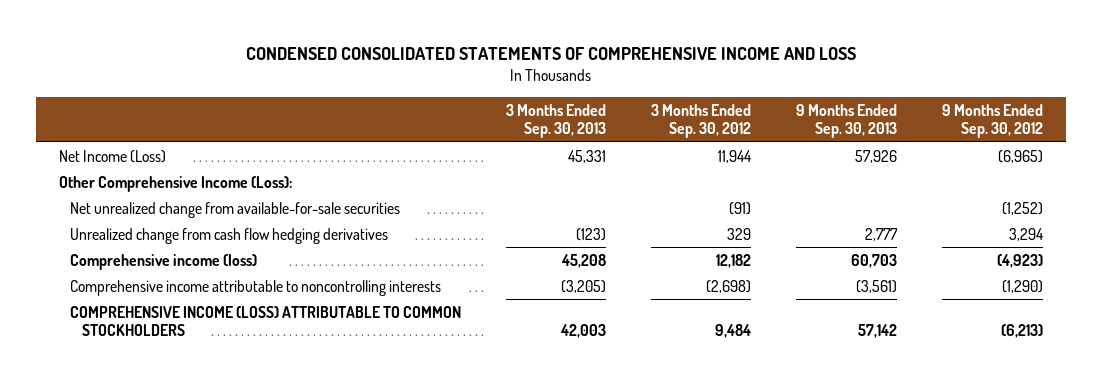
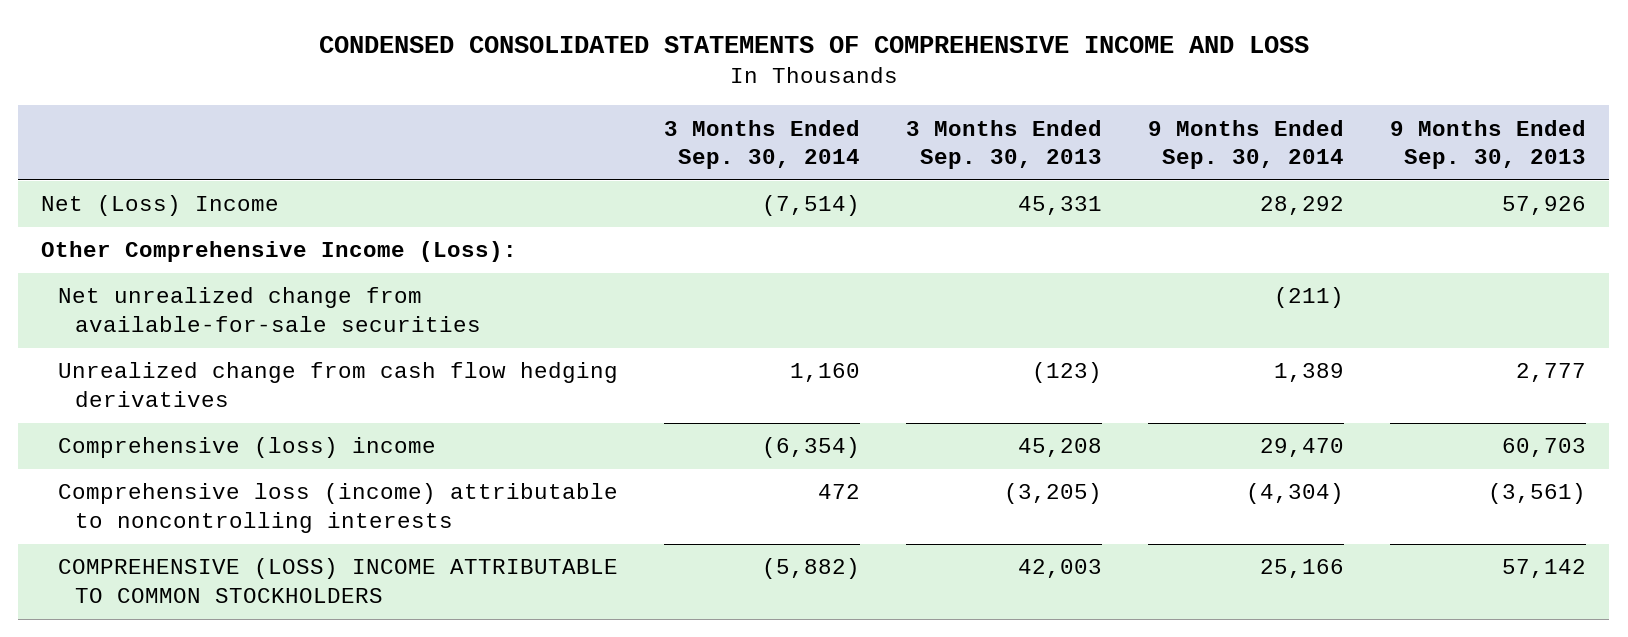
- | 3 Months Ended Sep. 30, 2013 | 3 Months Ended Sep. 30, 2012 | 9 Months Ended Sep. 30, 2013 | 9 Months Ended Sep. 30, 2012
+ | 3 Months Ended Sep. 30, 2014 | 3 Months Ended Sep. 30, 2013 | 9 Months Ended Sep. 30, 2014 | 9 Months Ended Sep. 30, 2013
- Net Income (Loss) | 45,331 | 11,944 | 57,926 | (6,965)
+ Net (Loss) Income | (7,514) | 45,331 | 28,292 | 57,926
- Comprehensive income (loss) | 45,208 | 12,182 | 60,703 | (4,923)
- Comprehensive income attributable to noncontrolling interests | (3,205) | (2,698) | (3,561) | (1,290)
- COMPREHENSIVE INCOME (LOSS) ATTRIBUTABLE TO COMMON STOCKHOLDERS | 42,003 | 9,484 | 57,142 | (6,213)
+ Comprehensive (loss) income | (6,354) | 45,208 | 29,470 | 60,703
+ Comprehensive loss (income) attributable to noncontrolling interests | 472 | (3,205) | (4,304) | (3,561)
+ COMPREHENSIVE (LOSS) INCOME ATTRIBUTABLE TO COMMON STOCKHOLDERS | (5,882) | 42,003 | 25,166 | 57,142

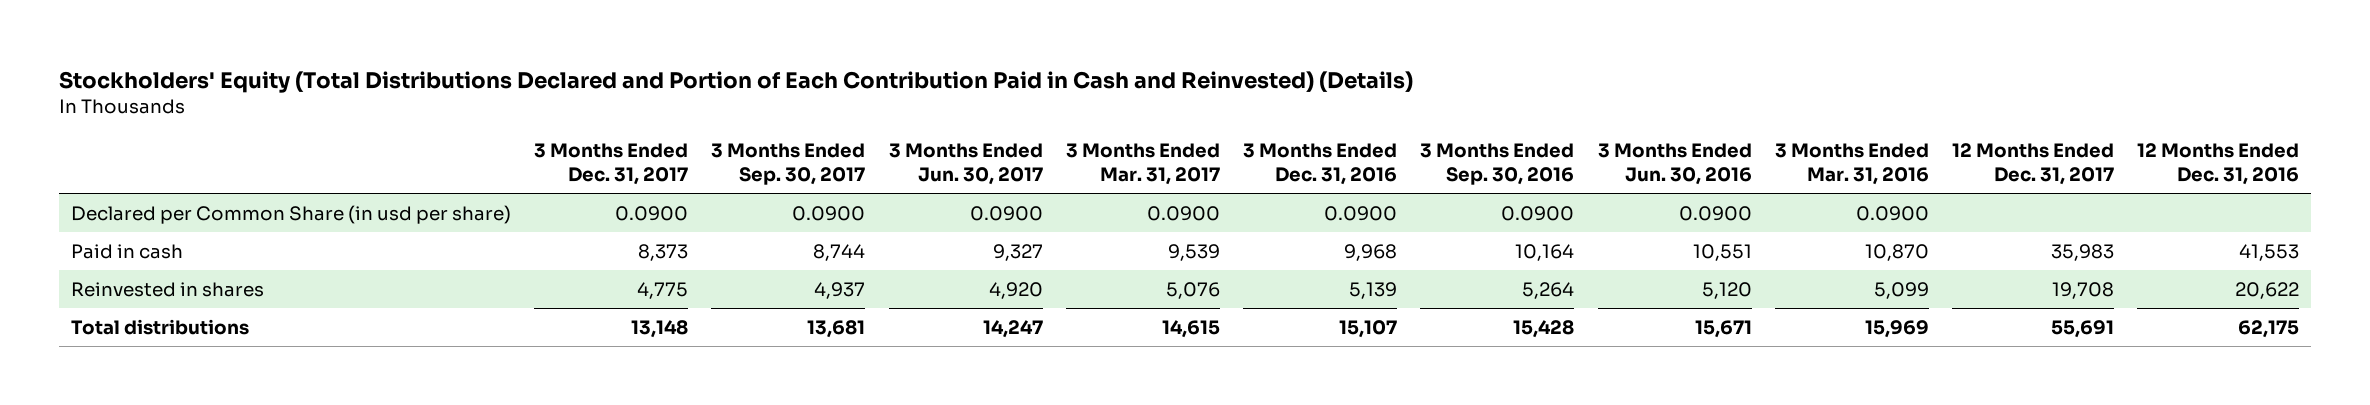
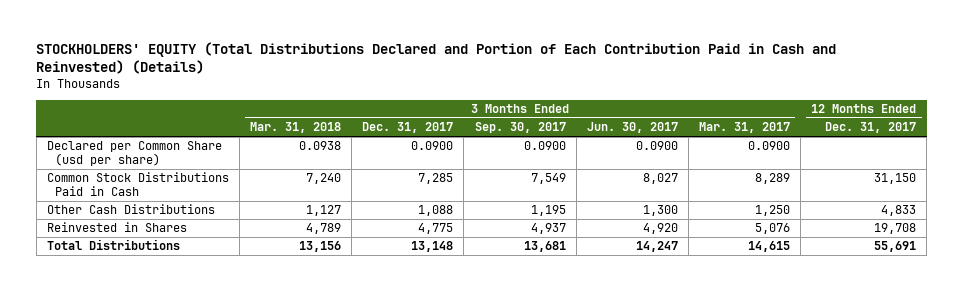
- Stockholders' Equity (Total Distributions Declared and Portion of Each Contribution Paid in Cash and Reinvested) (Details)
+ STOCKHOLDERS' EQUITY (Total Distributions Declared and Portion of Each Contribution Paid in Cash and Reinvested) (Details)
- | 3 Months Ended Dec. 31, 2017 | 3 Months Ended Sep. 30, 2017 | 3 Months Ended Jun. 30, 2017 | 3 Months Ended Mar. 31, 2017 | 3 Months Ended Dec. 31, 2016 | 3 Months Ended Sep. 30, 2016 | 3 Months Ended Jun. 30, 2016 | 3 Months Ended Mar. 31, 2016 | 12 Months Ended Dec. 31, 2017 | 12 Months Ended Dec. 31, 2016
+ | 3 Months Ended Mar. 31, 2018 | 3 Months Ended Dec. 31, 2017 | 3 Months Ended Sep. 30, 2017 | 3 Months Ended Jun. 30, 2017 | 3 Months Ended Mar. 31, 2017 | 12 Months Ended Dec. 31, 2017
- Declared per Common Share (in usd per share) | 0.0900 | 0.0900 | 0.0900 | 0.0900 | 0.0900 | 0.0900 | 0.0900 | 0.0900 | |
- Paid in cash | 8,373 | 8,744 | 9,327 | 9,539 | 9,968 | 10,164 | 10,551 | 10,870 | 35,983 | 41,553
- Reinvested in shares | 4,775 | 4,937 | 4,920 | 5,076 | 5,139 | 5,264 | 5,120 | 5,099 | 19,708 | 20,622
- Total distributions | 13,148 | 13,681 | 14,247 | 14,615 | 15,107 | 15,428 | 15,671 | 15,969 | 55,691 | 62,175
+ Declared per Common Share (usd per share) | 0.0938 | 0.0900 | 0.0900 | 0.0900 | 0.0900 |
+ Common Stock Distributions Paid in Cash | 7,240 | 7,285 | 7,549 | 8,027 | 8,289 | 31,150
+ Other Cash Distributions | 1,127 | 1,088 | 1,195 | 1,300 | 1,250 | 4,833
+ Reinvested in Shares | 4,789 | 4,775 | 4,937 | 4,920 | 5,076 | 19,708
+ Total Distributions | 13,156 | 13,148 | 13,681 | 14,247 | 14,615 | 55,691

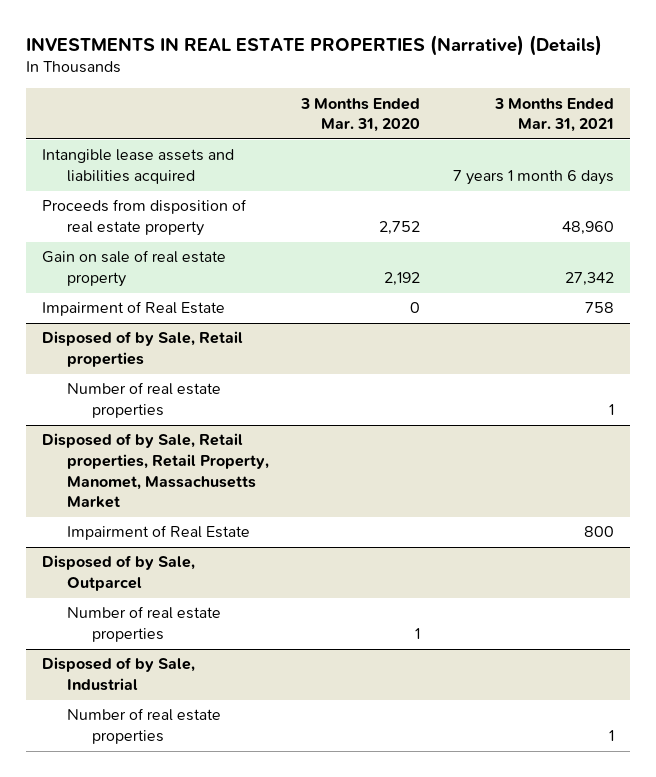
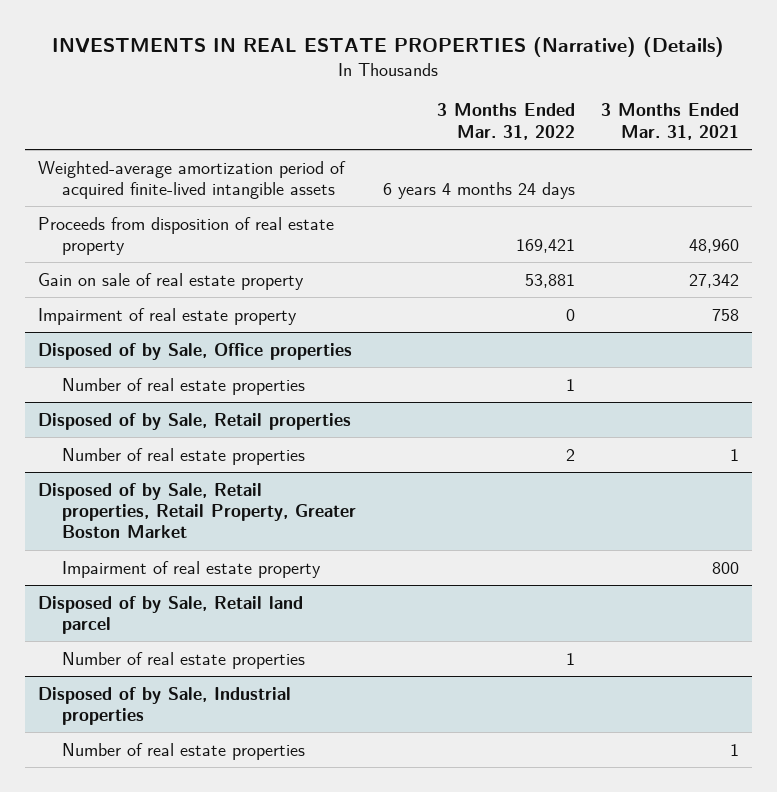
- | 3 Months Ended Mar. 31, 2020 | 3 Months Ended Mar. 31, 2021
+ | 3 Months Ended Mar. 31, 2022 | 3 Months Ended Mar. 31, 2021
- Intangible lease assets and liabilities acquired | | 7 years 1 month 6 days
+ Weighted-average amortization period of acquired finite-lived intangible assets | 6 years 4 months 24 days |
- Impairment of Real Estate | 0 | 758
+ Impairment of real estate property | 0 | 758
+ Disposed of by Sale, Office properties
+ Number of real estate properties | 1 |
- Disposed of by Sale, Retail properties, Retail Property, Manomet, Massachusetts Market
- Impairment of Real Estate | | 800
- Disposed of by Sale, Outparcel
+ Disposed of by Sale, Retail properties, Retail Property, Greater Boston Market
+ Impairment of real estate property | | 800
+ Disposed of by Sale, Retail land parcel
- Disposed of by Sale, Industrial
+ Disposed of by Sale, Industrial properties

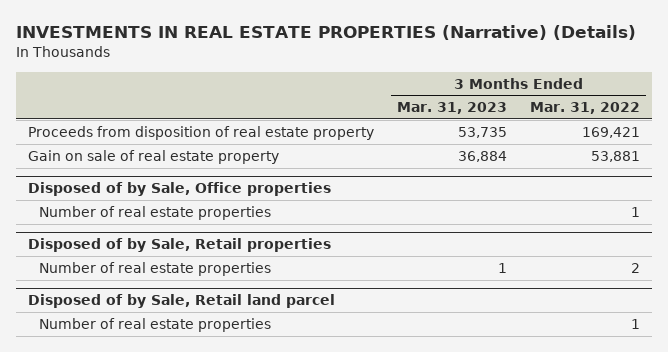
- | 3 Months Ended Mar. 31, 2022 | 3 Months Ended Mar. 31, 2021
+ | 3 Months Ended Mar. 31, 2023 | 3 Months Ended Mar. 31, 2022
- Weighted-average amortization period of acquired finite-lived intangible assets | 6 years 4 months 24 days |
- Impairment of real estate property | 0 | 758
- Disposed of by Sale, Retail properties, Retail Property, Greater Boston Market
- Impairment of real estate property | | 800
- Disposed of by Sale, Industrial properties
- Number of real estate properties | | 1

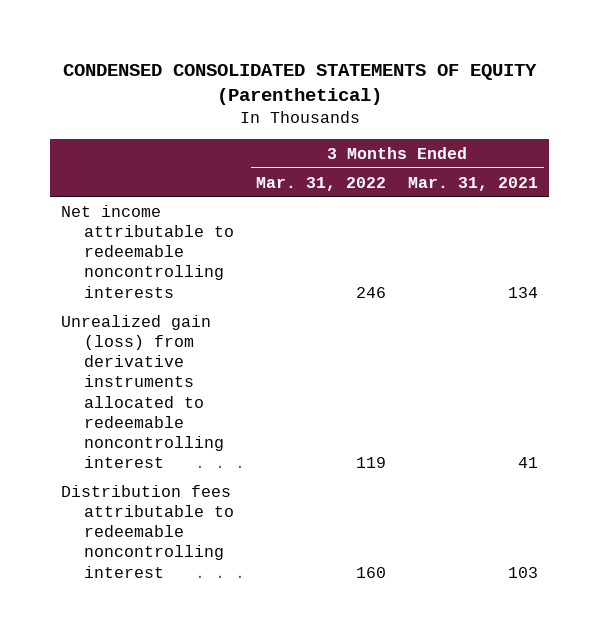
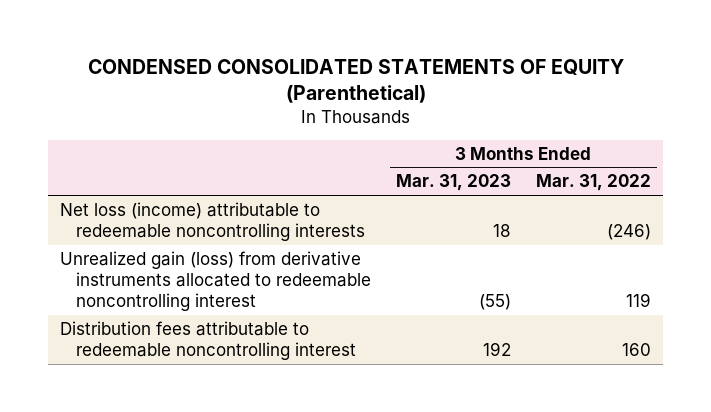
- | 3 Months Ended Mar. 31, 2022 | 3 Months Ended Mar. 31, 2021
+ | 3 Months Ended Mar. 31, 2023 | 3 Months Ended Mar. 31, 2022
- Net income attributable to redeemable noncontrolling interests | 246 | 134
+ Net loss (income) attributable to redeemable noncontrolling interests | 18 | (246)

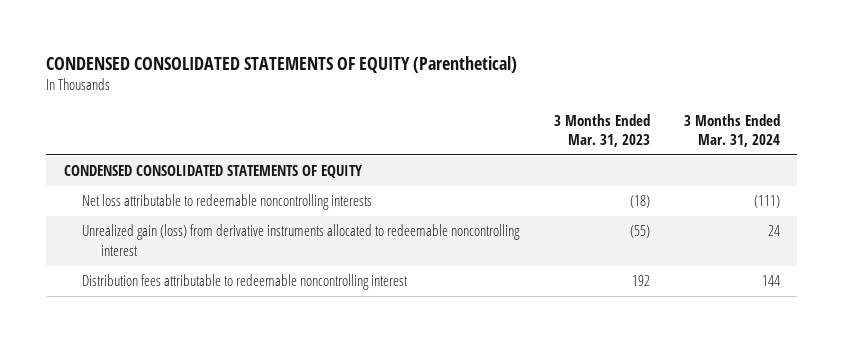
- | 3 Months Ended Mar. 31, 2023 | 3 Months Ended Mar. 31, 2022
+ | 3 Months Ended Mar. 31, 2023 | 3 Months Ended Mar. 31, 2024
- Net loss (income) attributable to redeemable noncontrolling interests | 18 | (246)
+ CONDENSED CONSOLIDATED STATEMENTS OF EQUITY
+ Net loss attributable to redeemable noncontrolling interests | (18) | (111)

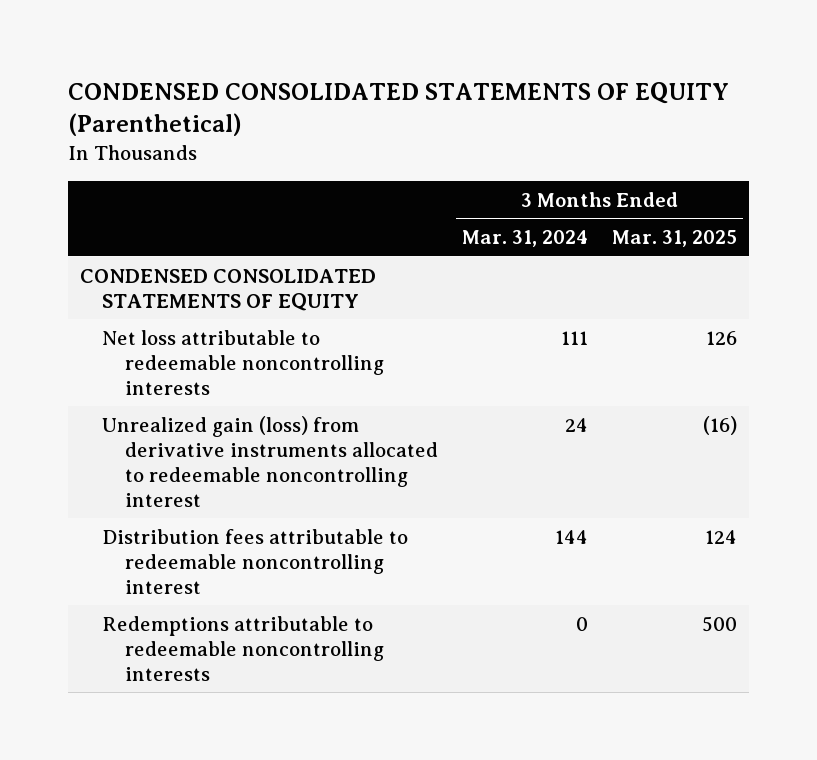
- | 3 Months Ended Mar. 31, 2023 | 3 Months Ended Mar. 31, 2024
+ | 3 Months Ended Mar. 31, 2024 | 3 Months Ended Mar. 31, 2025
- Net loss attributable to redeemable noncontrolling interests | (18) | (111)
+ Net loss attributable to redeemable noncontrolling interests | 111 | 126
+ Redemptions attributable to redeemable noncontrolling interests | 0 | 500

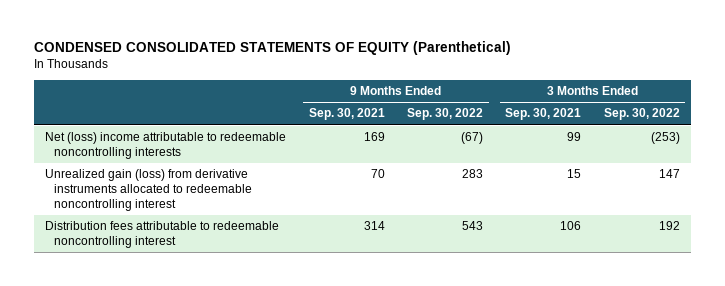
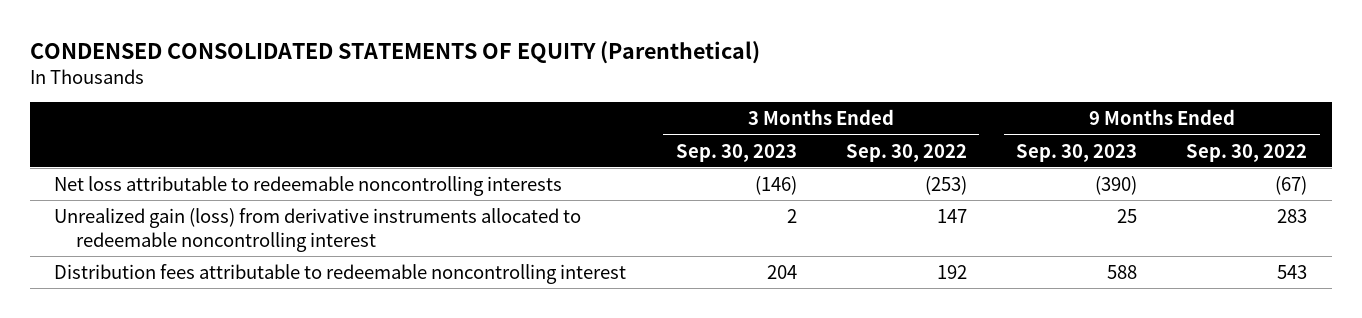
- | 9 Months Ended Sep. 30, 2021 | 9 Months Ended Sep. 30, 2022 | 3 Months Ended Sep. 30, 2021 | 3 Months Ended Sep. 30, 2022
+ | 3 Months Ended Sep. 30, 2023 | 3 Months Ended Sep. 30, 2022 | 9 Months Ended Sep. 30, 2023 | 9 Months Ended Sep. 30, 2022
- Net (loss) income attributable to redeemable noncontrolling interests | 169 | (67) | 99 | (253)
+ Net loss attributable to redeemable noncontrolling interests | (146) | (253) | (390) | (67)

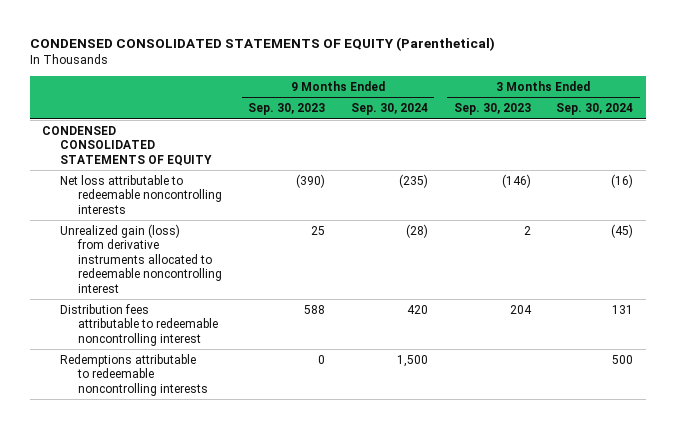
- | 3 Months Ended Sep. 30, 2023 | 3 Months Ended Sep. 30, 2022 | 9 Months Ended Sep. 30, 2023 | 9 Months Ended Sep. 30, 2022
+ | 9 Months Ended Sep. 30, 2023 | 9 Months Ended Sep. 30, 2024 | 3 Months Ended Sep. 30, 2023 | 3 Months Ended Sep. 30, 2024
+ CONDENSED CONSOLIDATED STATEMENTS OF EQUITY
+ Redemptions attributable to redeemable noncontrolling interests | 0 | 1,500 | | 500

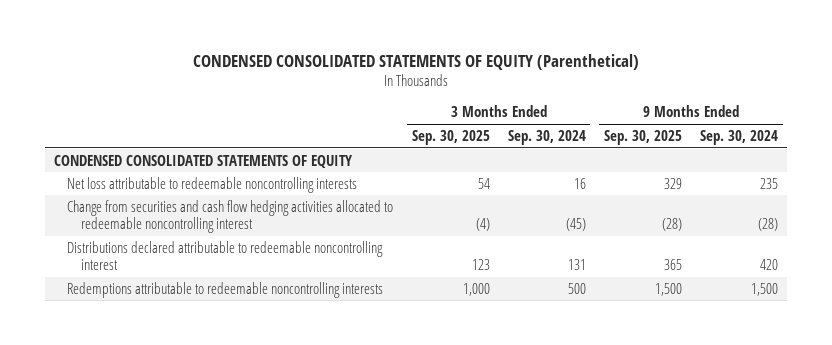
- | 9 Months Ended Sep. 30, 2023 | 9 Months Ended Sep. 30, 2024 | 3 Months Ended Sep. 30, 2023 | 3 Months Ended Sep. 30, 2024
+ | 3 Months Ended Sep. 30, 2025 | 3 Months Ended Sep. 30, 2024 | 9 Months Ended Sep. 30, 2025 | 9 Months Ended Sep. 30, 2024
- Net loss attributable to redeemable noncontrolling interests | (390) | (235) | (146) | (16)
- Unrealized gain (loss) from derivative instruments allocated to redeemable noncontrolling interest | 25 | (28) | 2 | (45)
- Distribution fees attributable to redeemable noncontrolling interest | 588 | 420 | 204 | 131
+ Net loss attributable to redeemable noncontrolling interests | 54 | 16 | 329 | 235
+ Change from securities and cash flow hedging activities allocated to redeemable noncontrolling interest | (4) | (45) | (28) | (28)
+ Distributions declared attributable to redeemable noncontrolling interest | 123 | 131 | 365 | 420

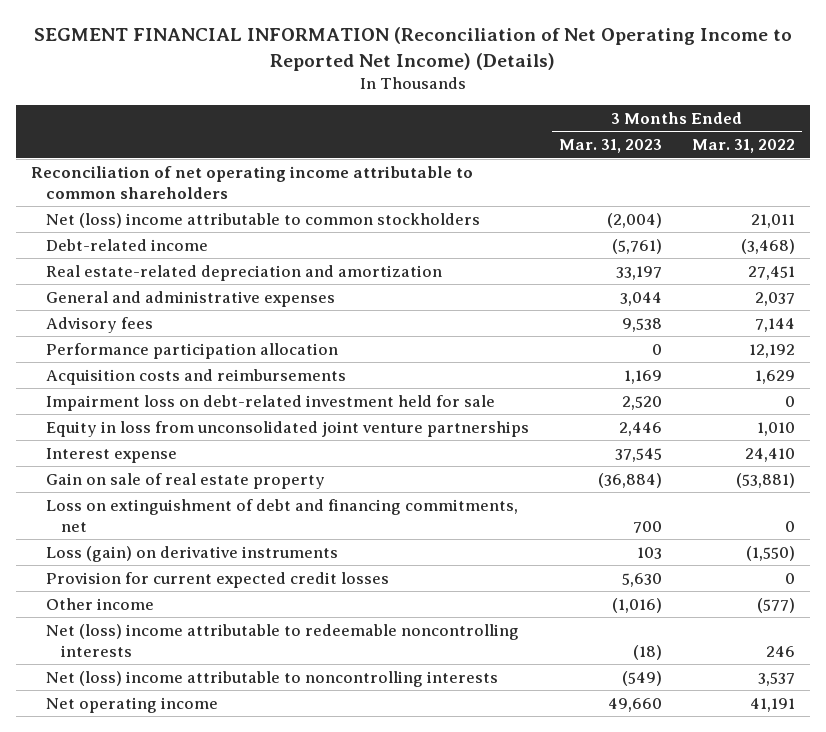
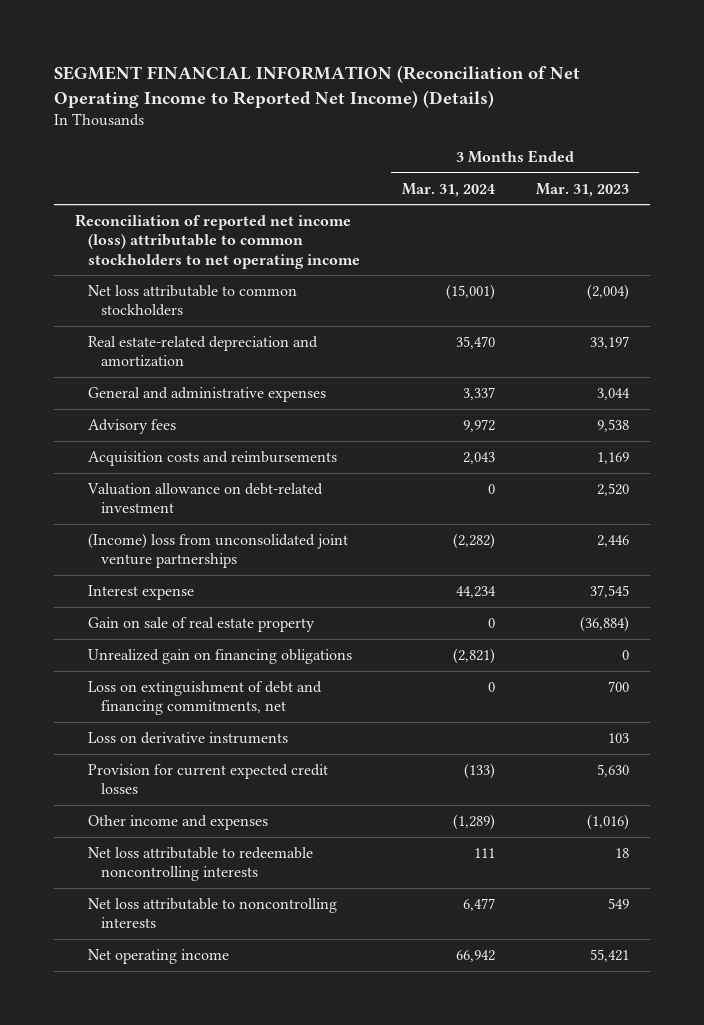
- | 3 Months Ended Mar. 31, 2023 | 3 Months Ended Mar. 31, 2022
+ | 3 Months Ended Mar. 31, 2024 | 3 Months Ended Mar. 31, 2023
- Reconciliation of net operating income attributable to common shareholders
- Net (loss) income attributable to common stockholders | (2,004) | 21,011
- Debt-related income | (5,761) | (3,468)
+ Reconciliation of reported net income (loss) attributable to common stockholders to net operating income
+ Net loss attributable to common stockholders | (15,001) | (2,004)
- Performance participation allocation | 0 | 12,192
- Impairment loss on debt-related investment held for sale | 2,520 | 0
- Equity in loss from unconsolidated joint venture partnerships | 2,446 | 1,010
+ Valuation allowance on debt-related investment | 0 | 2,520
+ (Income) loss from unconsolidated joint venture partnerships | (2,282) | 2,446
+ Unrealized gain on financing obligations | (2,821) | 0
- Loss (gain) on derivative instruments | 103 | (1,550)
+ Loss on derivative instruments | | 103
- Other income | (1,016) | (577)
- Net (loss) income attributable to redeemable noncontrolling interests | (18) | 246
- Net (loss) income attributable to noncontrolling interests | (549) | 3,537
- Net operating income | 49,660 | 41,191
+ Other income and expenses | (1,289) | (1,016)
+ Net loss attributable to redeemable noncontrolling interests | 111 | 18
+ Net loss attributable to noncontrolling interests | 6,477 | 549
+ Net operating income | 66,942 | 55,421

